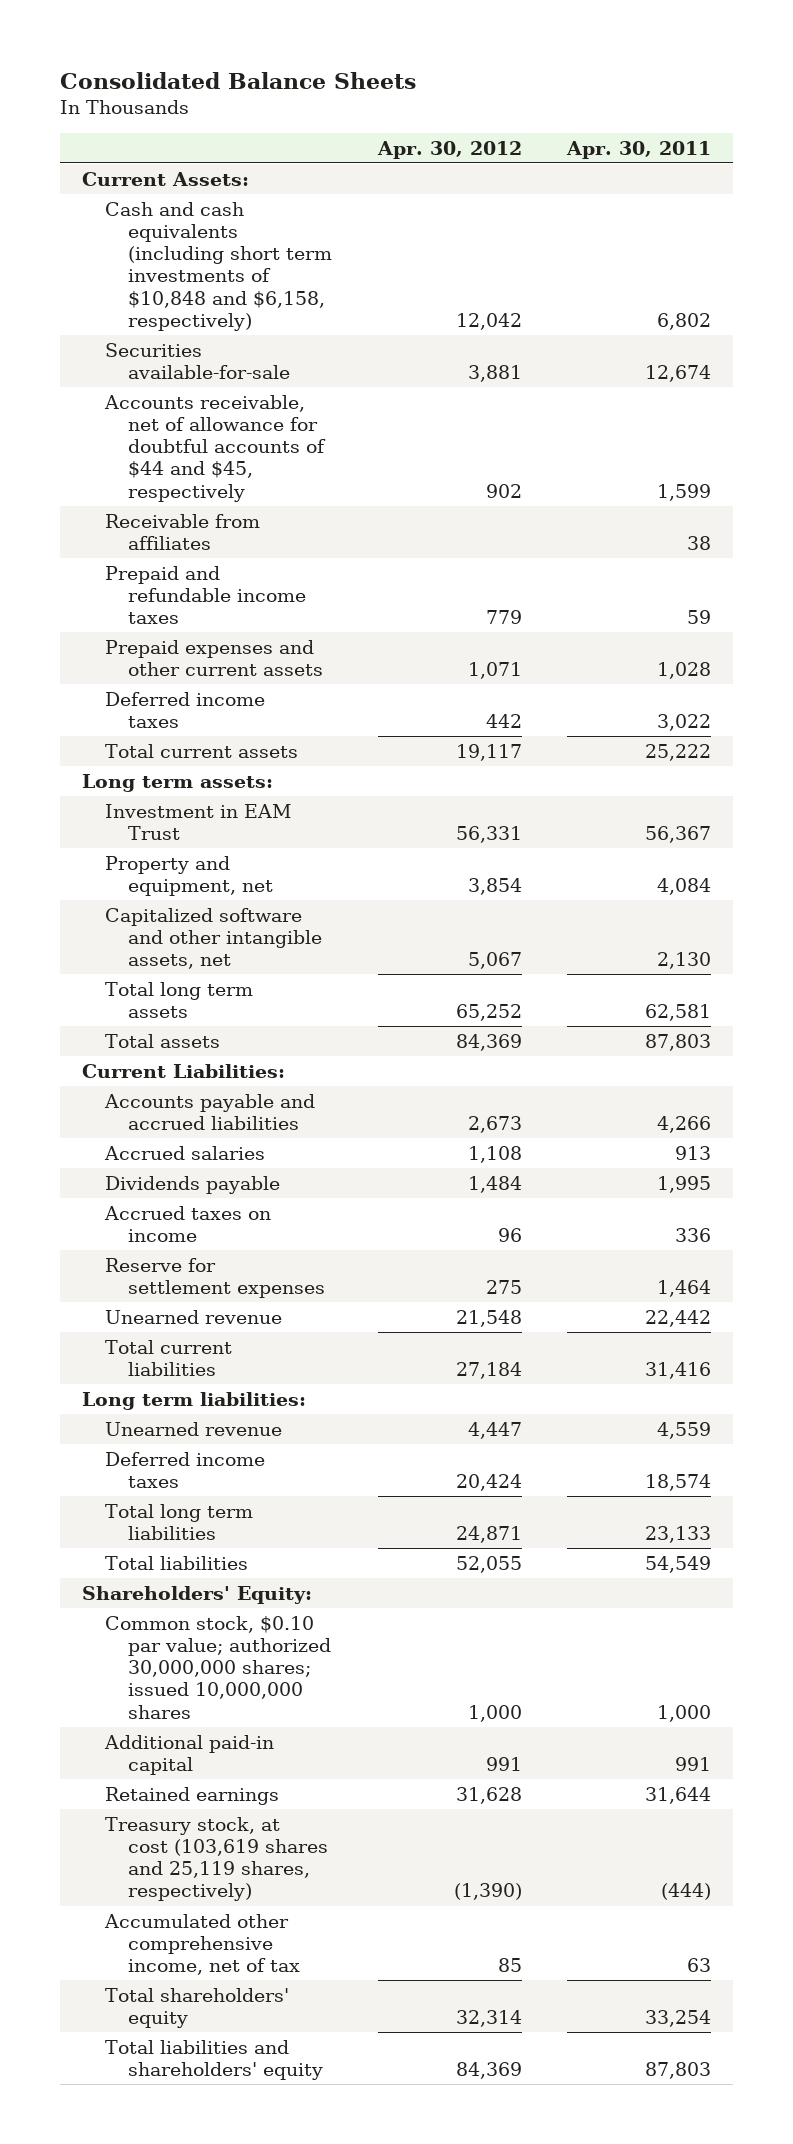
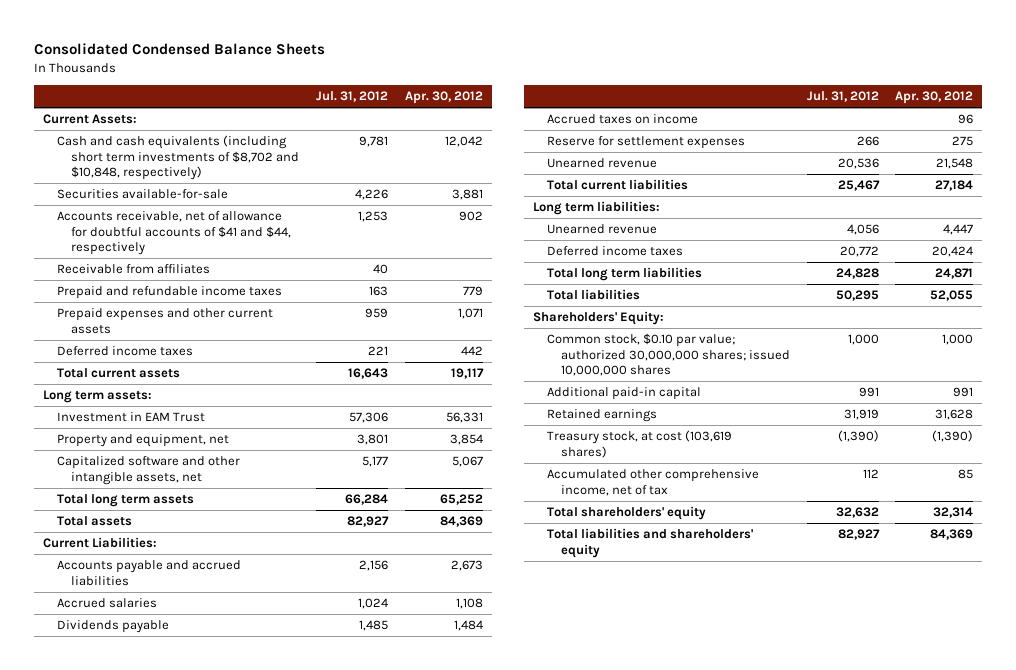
- Consolidated Balance Sheets
+ Consolidated Condensed Balance Sheets
- | Apr. 30, 2012 | Apr. 30, 2011
+ | Jul. 31, 2012 | Apr. 30, 2012
- Cash and cash equivalents (including short term investments of $10,848 and $6,158, respectively) | 12,042 | 6,802
+ Cash and cash equivalents (including short term investments of $8,702 and $10,848, respectively) | 9,781 | 12,042
- Accounts receivable, net of allowance for doubtful accounts of $44 and $45, respectively | 902 | 1,599
+ Accounts receivable, net of allowance for doubtful accounts of $41 and $44, respectively | 1,253 | 902
- Treasury stock, at cost (103,619 shares and 25,119 shares, respectively) | (1,390) | (444)
+ Treasury stock, at cost (103,619 shares) | (1,390) | (1,390)

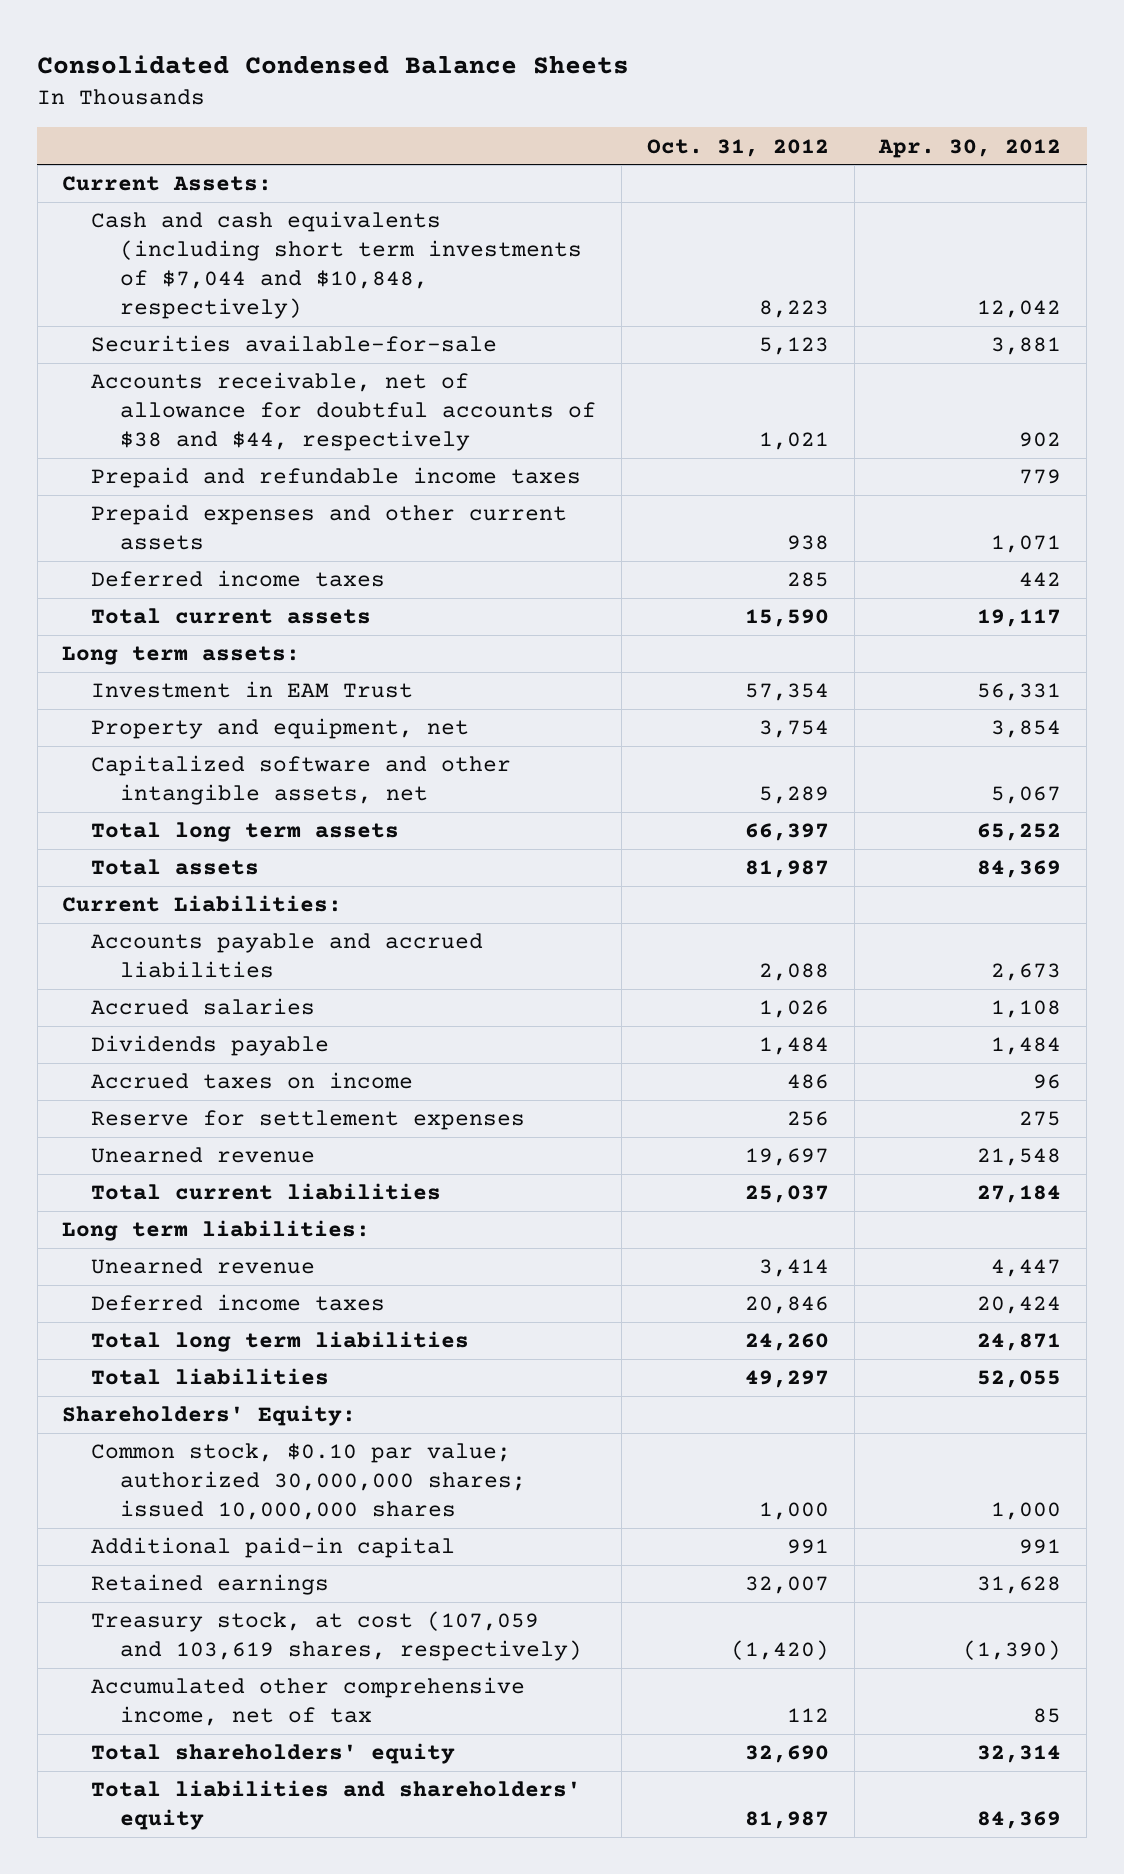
- | Jul. 31, 2012 | Apr. 30, 2012
+ | Oct. 31, 2012 | Apr. 30, 2012
- Cash and cash equivalents (including short term investments of $8,702 and $10,848, respectively) | 9,781 | 12,042
+ Cash and cash equivalents (including short term investments of $7,044 and $10,848, respectively) | 8,223 | 12,042
- Accounts receivable, net of allowance for doubtful accounts of $41 and $44, respectively | 1,253 | 902
- Receivable from affiliates | 40 |
+ Accounts receivable, net of allowance for doubtful accounts of $38 and $44, respectively | 1,021 | 902
- Treasury stock, at cost (103,619 shares) | (1,390) | (1,390)
+ Treasury stock, at cost (107,059 and 103,619 shares, respectively) | (1,420) | (1,390)

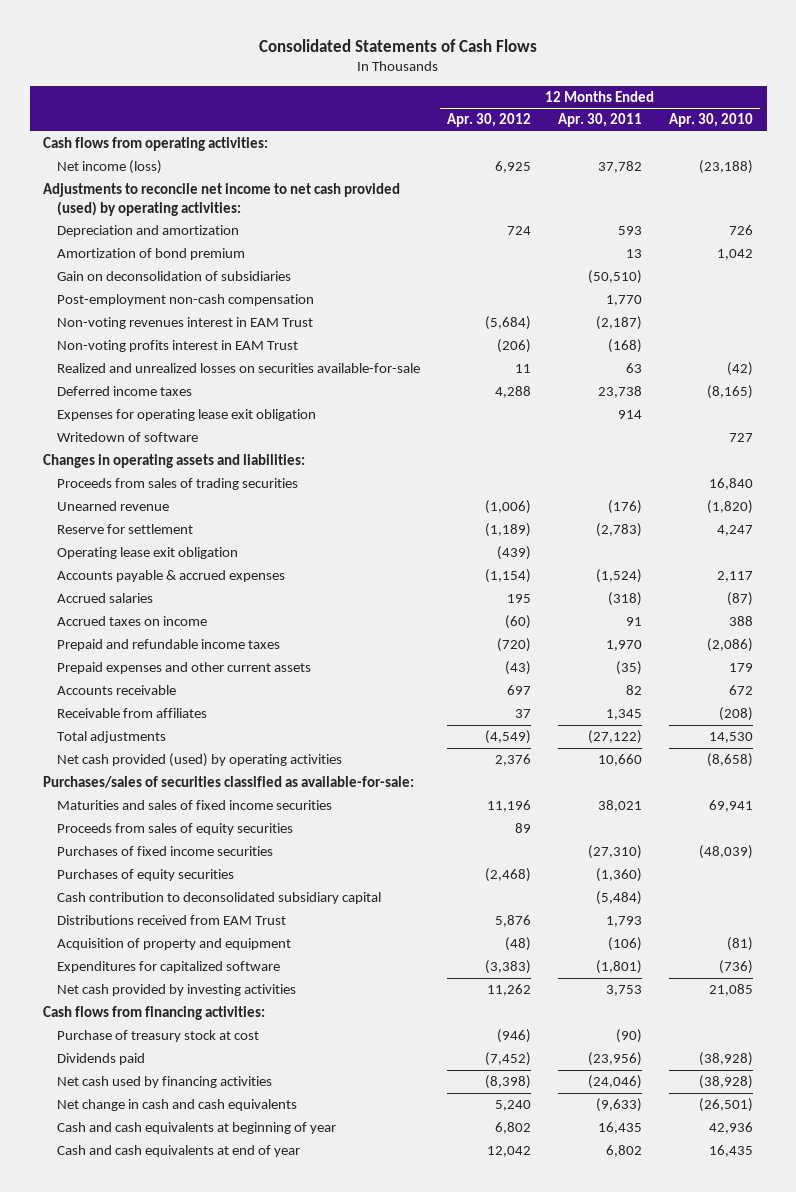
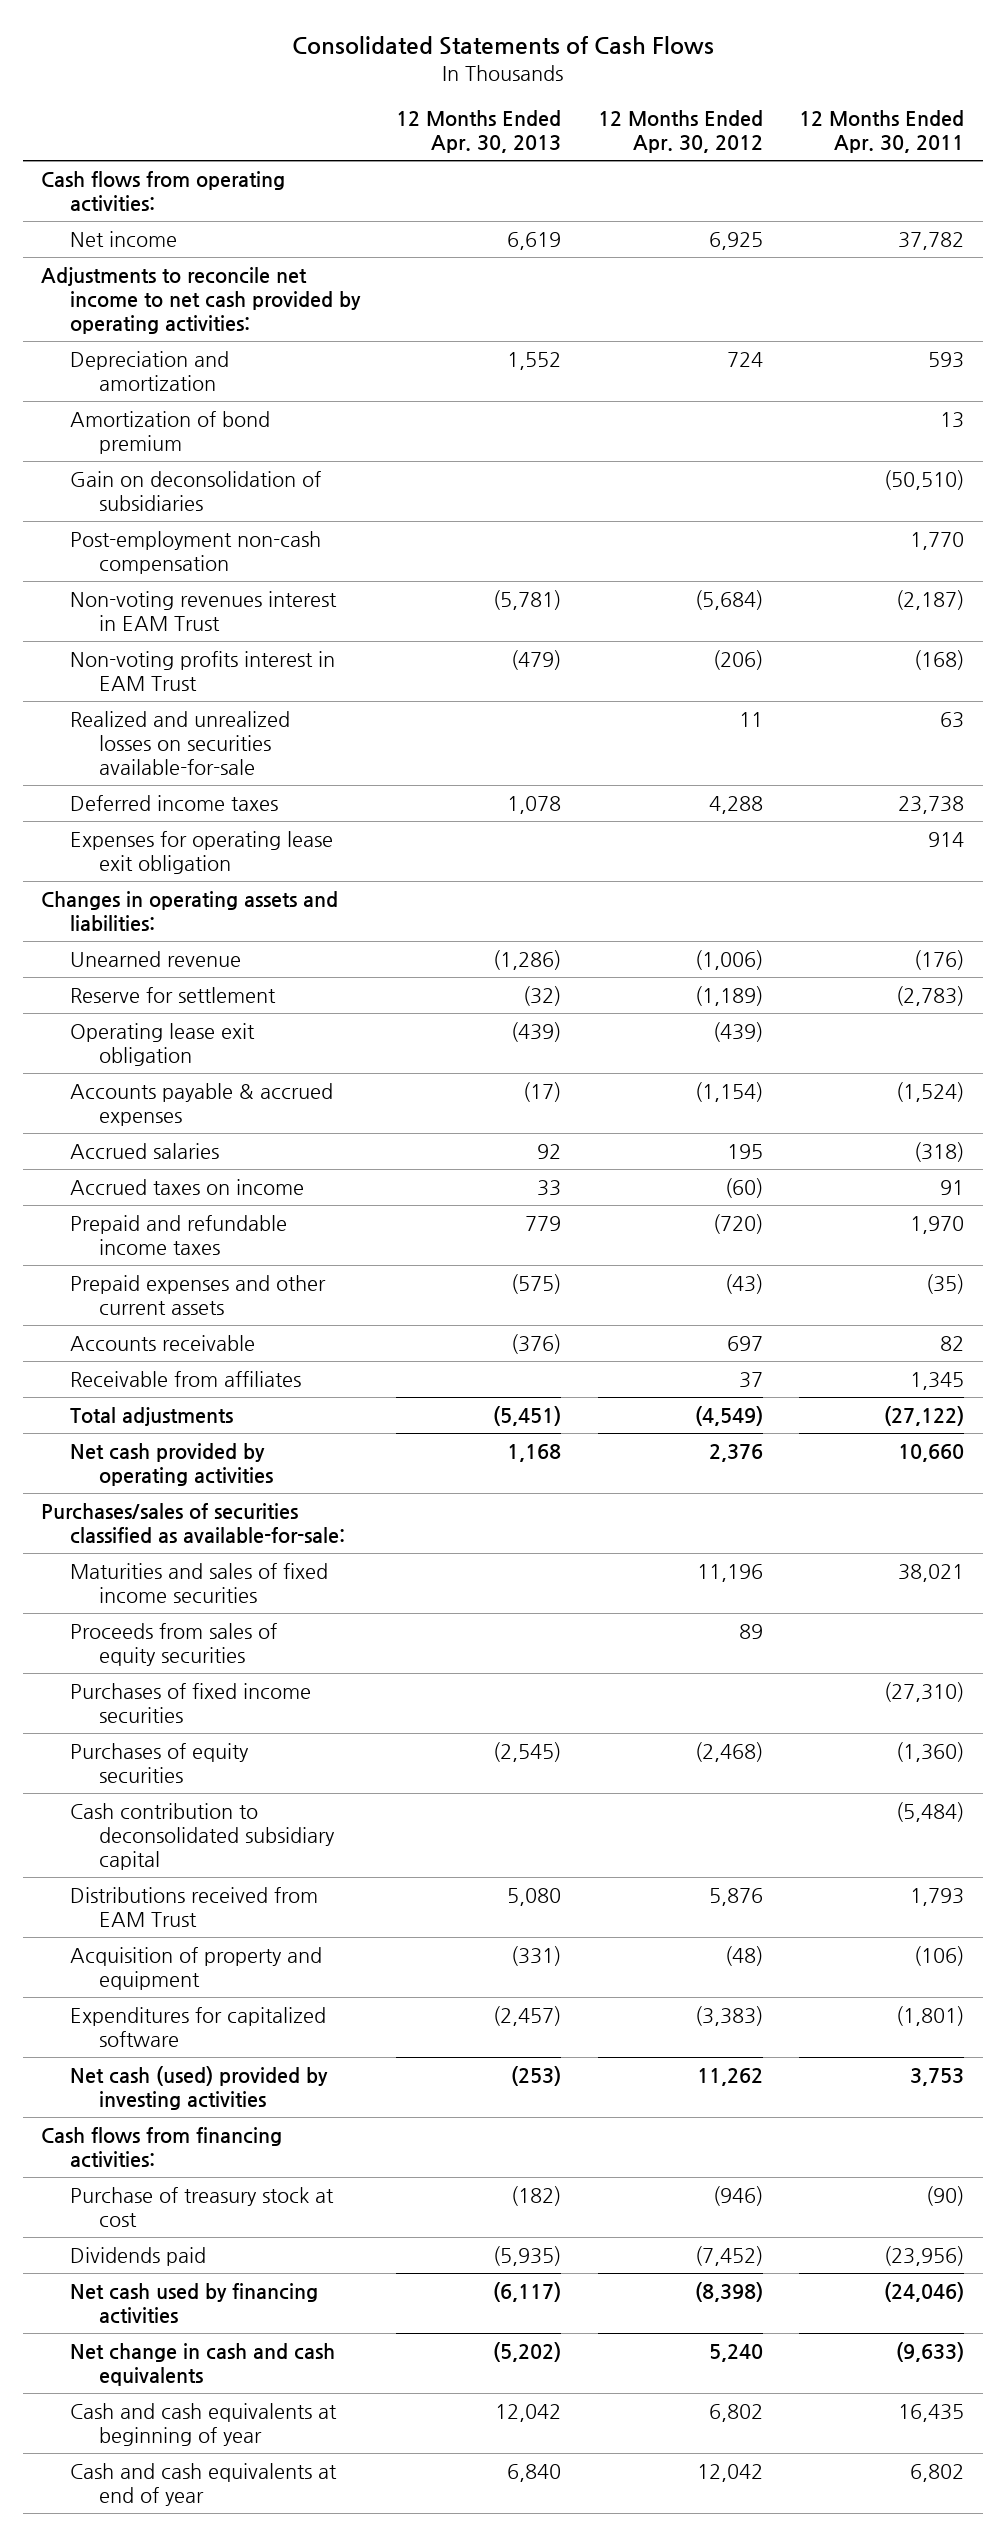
- | 12 Months Ended Apr. 30, 2012 | 12 Months Ended Apr. 30, 2011 | 12 Months Ended Apr. 30, 2010
+ | 12 Months Ended Apr. 30, 2013 | 12 Months Ended Apr. 30, 2012 | 12 Months Ended Apr. 30, 2011
- Net income (loss) | 6,925 | 37,782 | (23,188)
- Adjustments to reconcile net income to net cash provided (used) by operating activities:
+ Net income | 6,619 | 6,925 | 37,782
+ Adjustments to reconcile net income to net cash provided by operating activities:
- Writedown of software | | | 727
- Proceeds from sales of trading securities | | | 16,840
- Net cash provided (used) by operating activities | 2,376 | 10,660 | (8,658)
+ Net cash provided by operating activities | 1,168 | 2,376 | 10,660
- Net cash provided by investing activities | 11,262 | 3,753 | 21,085
+ Net cash (used) provided by investing activities | (253) | 11,262 | 3,753

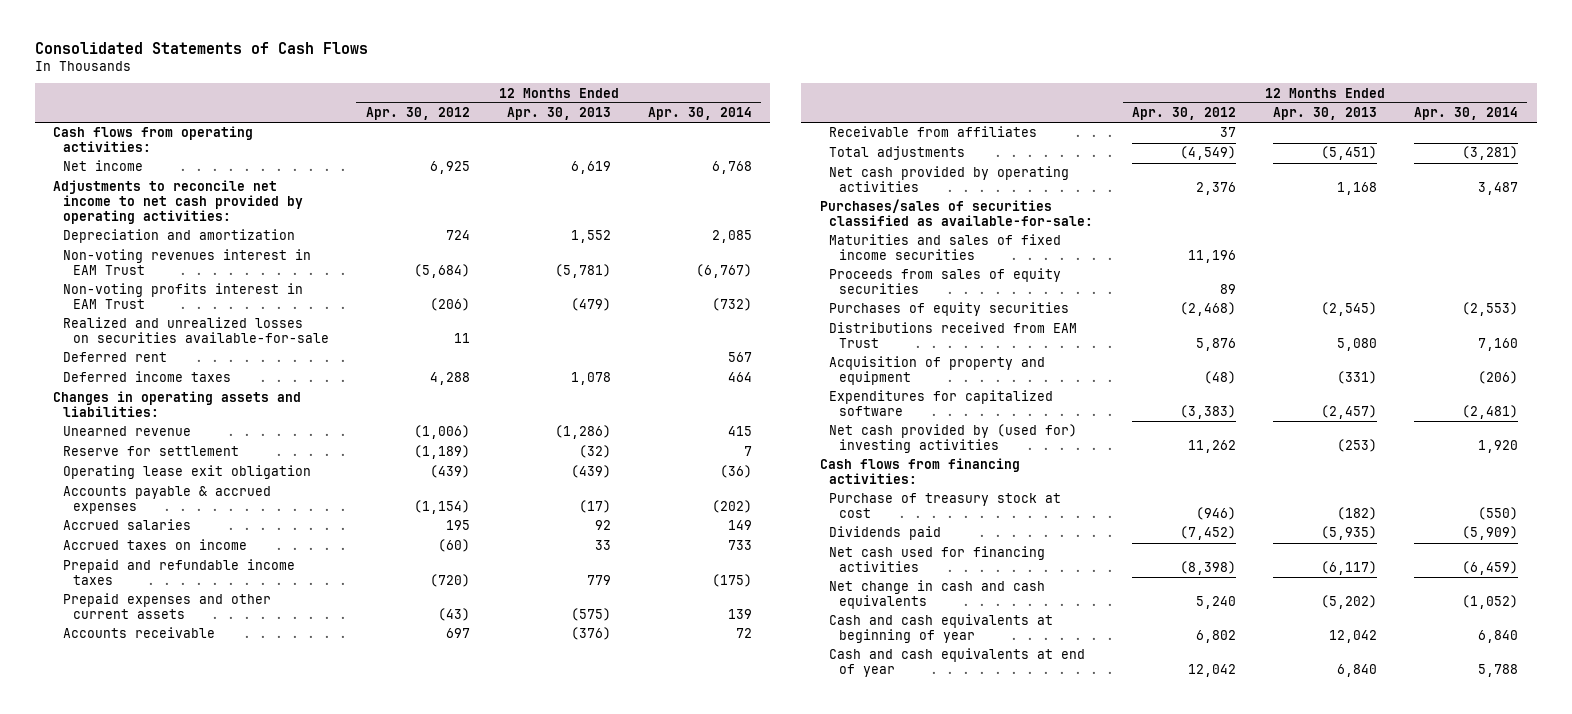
- | 12 Months Ended Apr. 30, 2013 | 12 Months Ended Apr. 30, 2012 | 12 Months Ended Apr. 30, 2011
+ | 12 Months Ended Apr. 30, 2012 | 12 Months Ended Apr. 30, 2013 | 12 Months Ended Apr. 30, 2014
- Amortization of bond premium | | | 13
- Gain on deconsolidation of subsidiaries | | | (50,510)
- Post-employment non-cash compensation | | | 1,770
+ Deferred rent | | | 567
- Expenses for operating lease exit obligation | | | 914
- Purchases of fixed income securities | | | (27,310)
- Cash contribution to deconsolidated subsidiary capital | | | (5,484)
- Net cash (used) provided by investing activities | (253) | 11,262 | 3,753
+ Net cash provided by (used for) investing activities | 11,262 | (253) | 1,920
- Net cash used by financing activities | (6,117) | (8,398) | (24,046)
+ Net cash used for financing activities | (8,398) | (6,117) | (6,459)

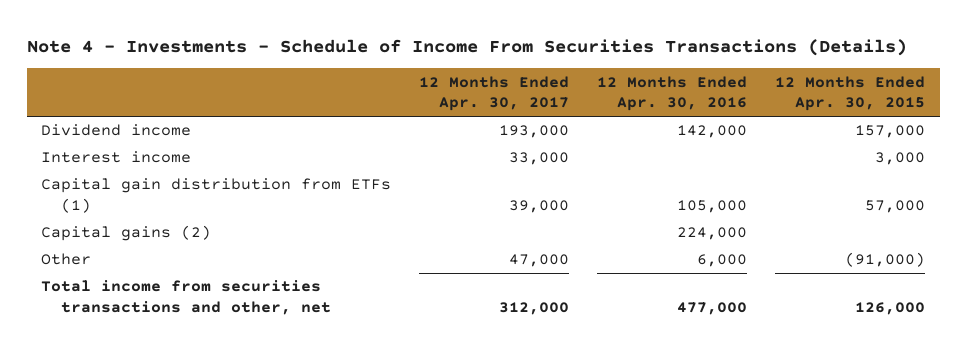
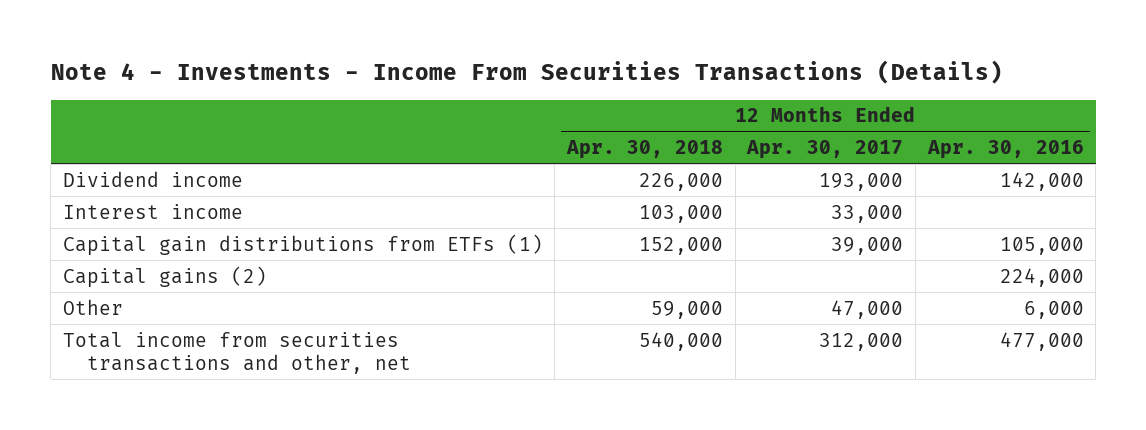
- Note 4 - Investments - Schedule of Income From Securities Transactions (Details)
+ Note 4 - Investments - Income From Securities Transactions (Details)
- | 12 Months Ended Apr. 30, 2017 | 12 Months Ended Apr. 30, 2016 | 12 Months Ended Apr. 30, 2015
+ | 12 Months Ended Apr. 30, 2018 | 12 Months Ended Apr. 30, 2017 | 12 Months Ended Apr. 30, 2016
- Capital gain distribution from ETFs (1) | 39,000 | 105,000 | 57,000
+ Capital gain distributions from ETFs (1) | 152,000 | 39,000 | 105,000

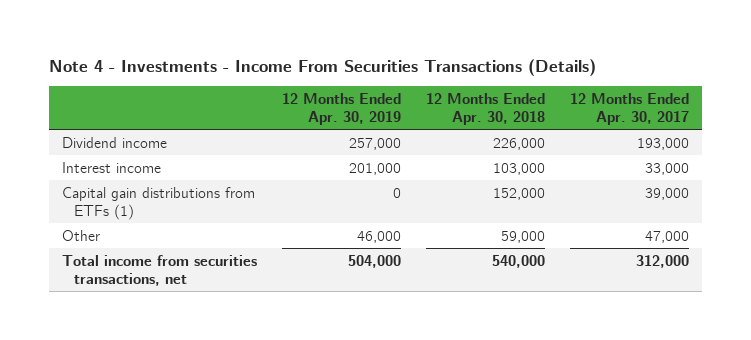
- | 12 Months Ended Apr. 30, 2018 | 12 Months Ended Apr. 30, 2017 | 12 Months Ended Apr. 30, 2016
+ | 12 Months Ended Apr. 30, 2019 | 12 Months Ended Apr. 30, 2018 | 12 Months Ended Apr. 30, 2017
- Capital gains (2) | | | 224,000
- Total income from securities transactions and other, net | 540,000 | 312,000 | 477,000
+ Total income from securities transactions, net | 504,000 | 540,000 | 312,000

